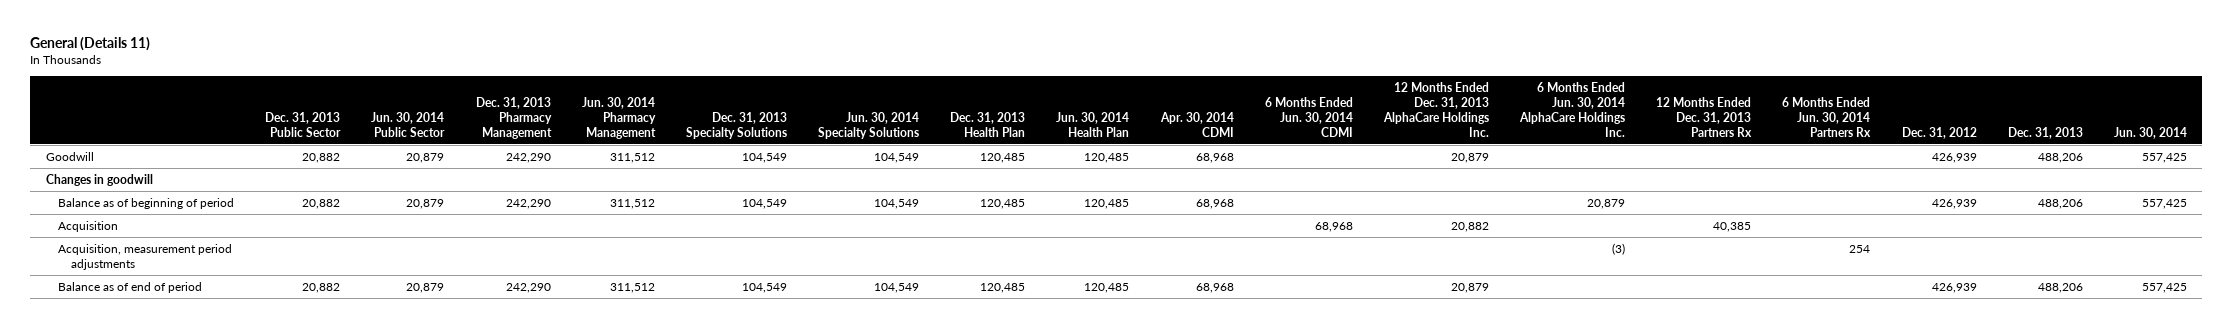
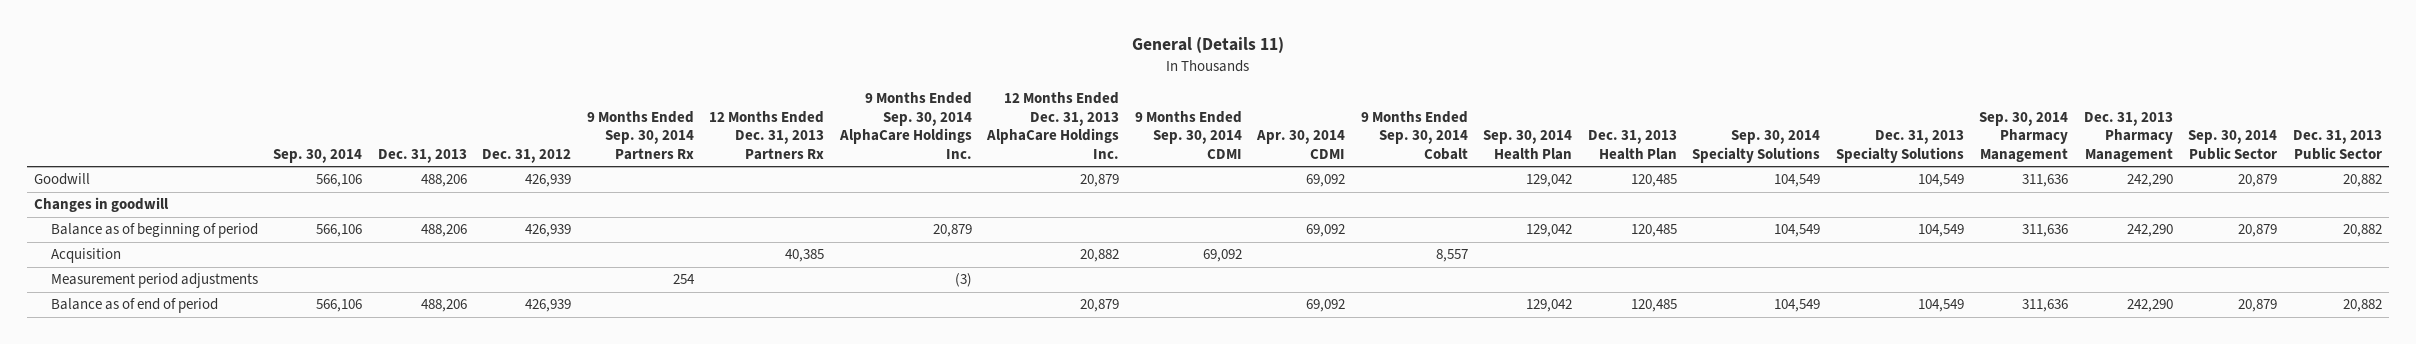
- | Dec. 31, 2013 Public Sector | Jun. 30, 2014 Public Sector | Dec. 31, 2013 Pharmacy Management | Jun. 30, 2014 Pharmacy Management | Dec. 31, 2013 Specialty Solutions | Jun. 30, 2014 Specialty Solutions | Dec. 31, 2013 Health Plan | Jun. 30, 2014 Health Plan | Apr. 30, 2014 CDMI | 6 Months Ended Jun. 30, 2014 CDMI | 12 Months Ended Dec. 31, 2013 AlphaCare Holdings Inc. | 6 Months Ended Jun. 30, 2014 AlphaCare Holdings Inc. | 12 Months Ended Dec. 31, 2013 Partners Rx | 6 Months Ended Jun. 30, 2014 Partners Rx | Dec. 31, 2012 | Dec. 31, 2013 | Jun. 30, 2014
+ | Sep. 30, 2014 | Dec. 31, 2013 | Dec. 31, 2012 | 9 Months Ended Sep. 30, 2014 Partners Rx | 12 Months Ended Dec. 31, 2013 Partners Rx | 9 Months Ended Sep. 30, 2014 AlphaCare Holdings Inc. | 12 Months Ended Dec. 31, 2013 AlphaCare Holdings Inc. | 9 Months Ended Sep. 30, 2014 CDMI | Apr. 30, 2014 CDMI | 9 Months Ended Sep. 30, 2014 Cobalt | Sep. 30, 2014 Health Plan | Dec. 31, 2013 Health Plan | Sep. 30, 2014 Specialty Solutions | Dec. 31, 2013 Specialty Solutions | Sep. 30, 2014 Pharmacy Management | Dec. 31, 2013 Pharmacy Management | Sep. 30, 2014 Public Sector | Dec. 31, 2013 Public Sector
- Goodwill | 20,882 | 20,879 | 242,290 | 311,512 | 104,549 | 104,549 | 120,485 | 120,485 | 68,968 | | 20,879 | | | | 426,939 | 488,206 | 557,425
+ Goodwill | 566,106 | 488,206 | 426,939 | | | | 20,879 | | 69,092 | | 129,042 | 120,485 | 104,549 | 104,549 | 311,636 | 242,290 | 20,879 | 20,882
- Balance as of beginning of period | 20,882 | 20,879 | 242,290 | 311,512 | 104,549 | 104,549 | 120,485 | 120,485 | 68,968 | | | 20,879 | | | 426,939 | 488,206 | 557,425
+ Balance as of beginning of period | 566,106 | 488,206 | 426,939 | | | 20,879 | | | 69,092 | | 129,042 | 120,485 | 104,549 | 104,549 | 311,636 | 242,290 | 20,879 | 20,882
- Acquisition, measurement period adjustments | | | | | | | | | | | | (3) | | 254 | | |
- Balance as of end of period | 20,882 | 20,879 | 242,290 | 311,512 | 104,549 | 104,549 | 120,485 | 120,485 | 68,968 | | 20,879 | | | | 426,939 | 488,206 | 557,425
+ Measurement period adjustments | | | | 254 | | (3) | | | | | | | | | | | |
+ Balance as of end of period | 566,106 | 488,206 | 426,939 | | | | 20,879 | | 69,092 | | 129,042 | 120,485 | 104,549 | 104,549 | 311,636 | 242,290 | 20,879 | 20,882

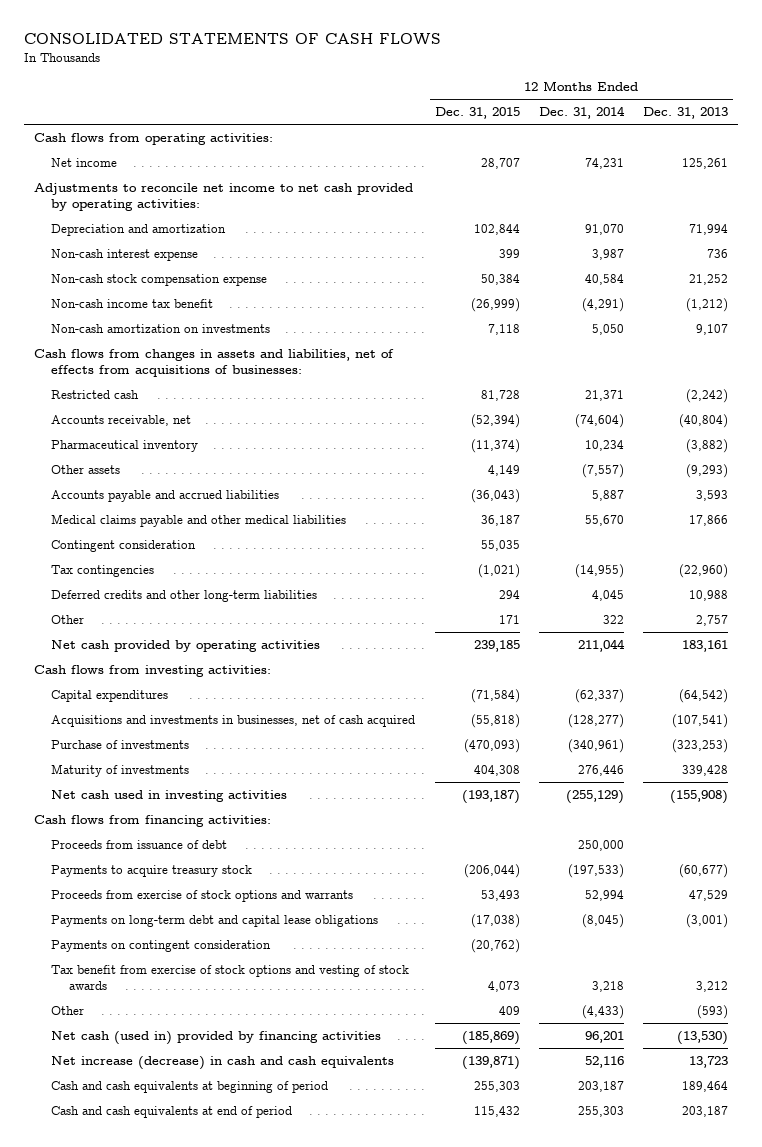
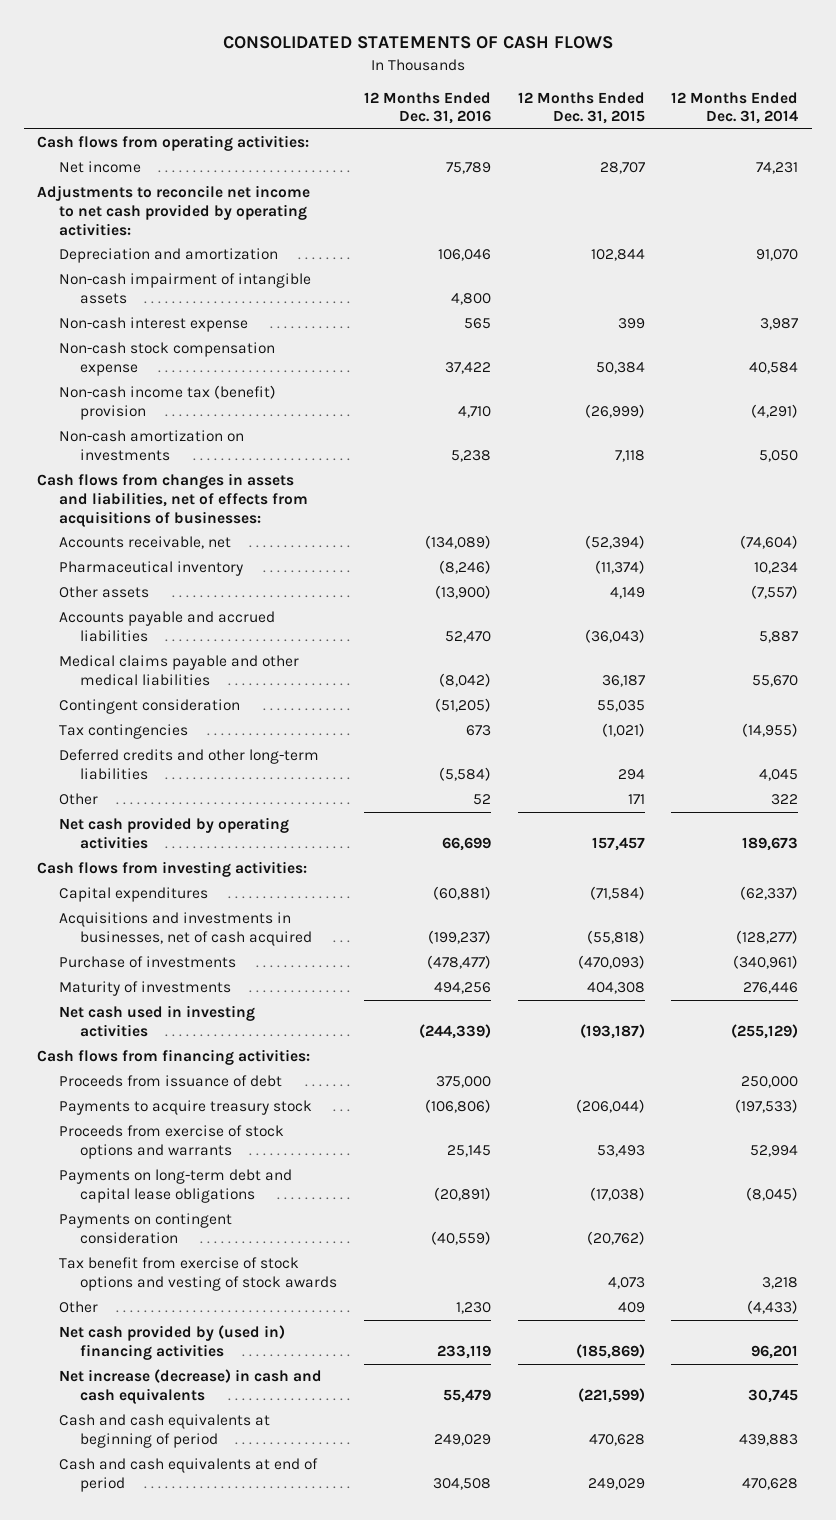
- | 12 Months Ended Dec. 31, 2015 | 12 Months Ended Dec. 31, 2014 | 12 Months Ended Dec. 31, 2013
+ | 12 Months Ended Dec. 31, 2016 | 12 Months Ended Dec. 31, 2015 | 12 Months Ended Dec. 31, 2014
+ Non-cash impairment of intangible assets | 4,800 | |
- Non-cash income tax benefit | (26,999) | (4,291) | (1,212)
+ Non-cash income tax (benefit) provision | 4,710 | (26,999) | (4,291)
- Restricted cash | 81,728 | 21,371 | (2,242)
- Net cash provided by operating activities | 239,185 | 211,044 | 183,161
+ Net cash provided by operating activities | 66,699 | 157,457 | 189,673
- Net cash (used in) provided by financing activities | (185,869) | 96,201 | (13,530)
- Net increase (decrease) in cash and cash equivalents | (139,871) | 52,116 | 13,723
- Cash and cash equivalents at beginning of period | 255,303 | 203,187 | 189,464
- Cash and cash equivalents at end of period | 115,432 | 255,303 | 203,187
+ Net cash provided by (used in) financing activities | 233,119 | (185,869) | 96,201
+ Net increase (decrease) in cash and cash equivalents | 55,479 | (221,599) | 30,745
+ Cash and cash equivalents at beginning of period | 249,029 | 470,628 | 439,883
+ Cash and cash equivalents at end of period | 304,508 | 249,029 | 470,628

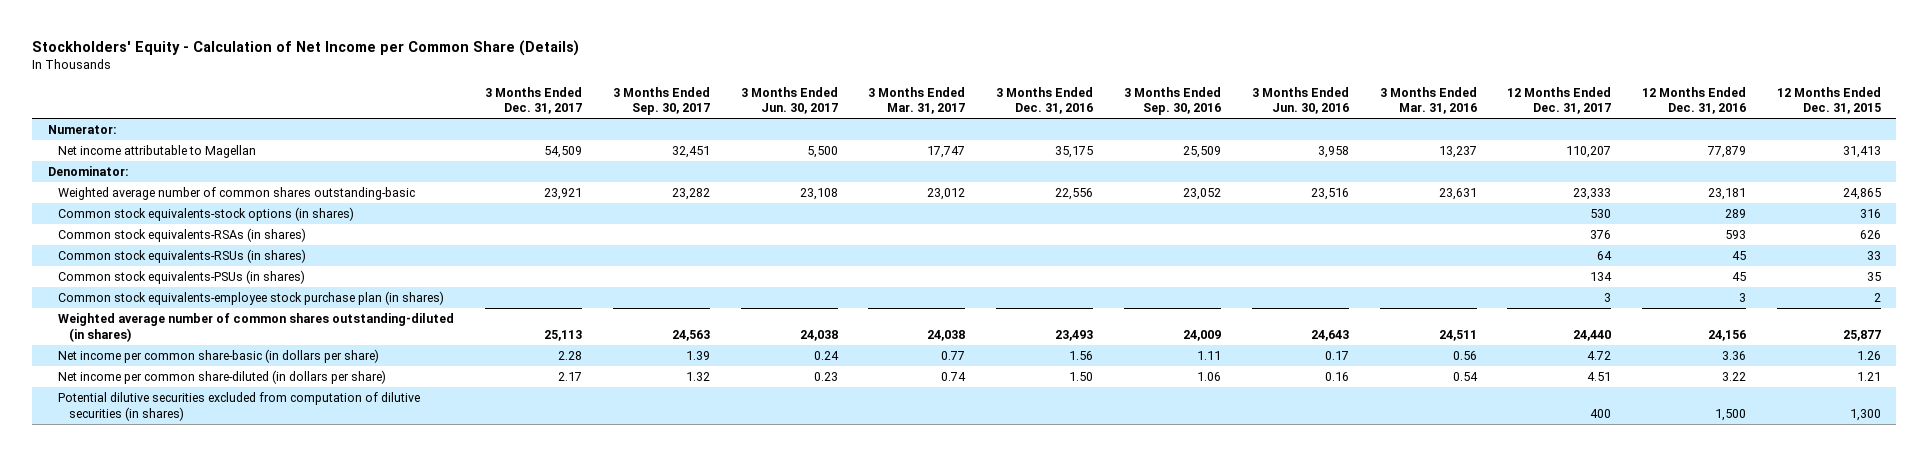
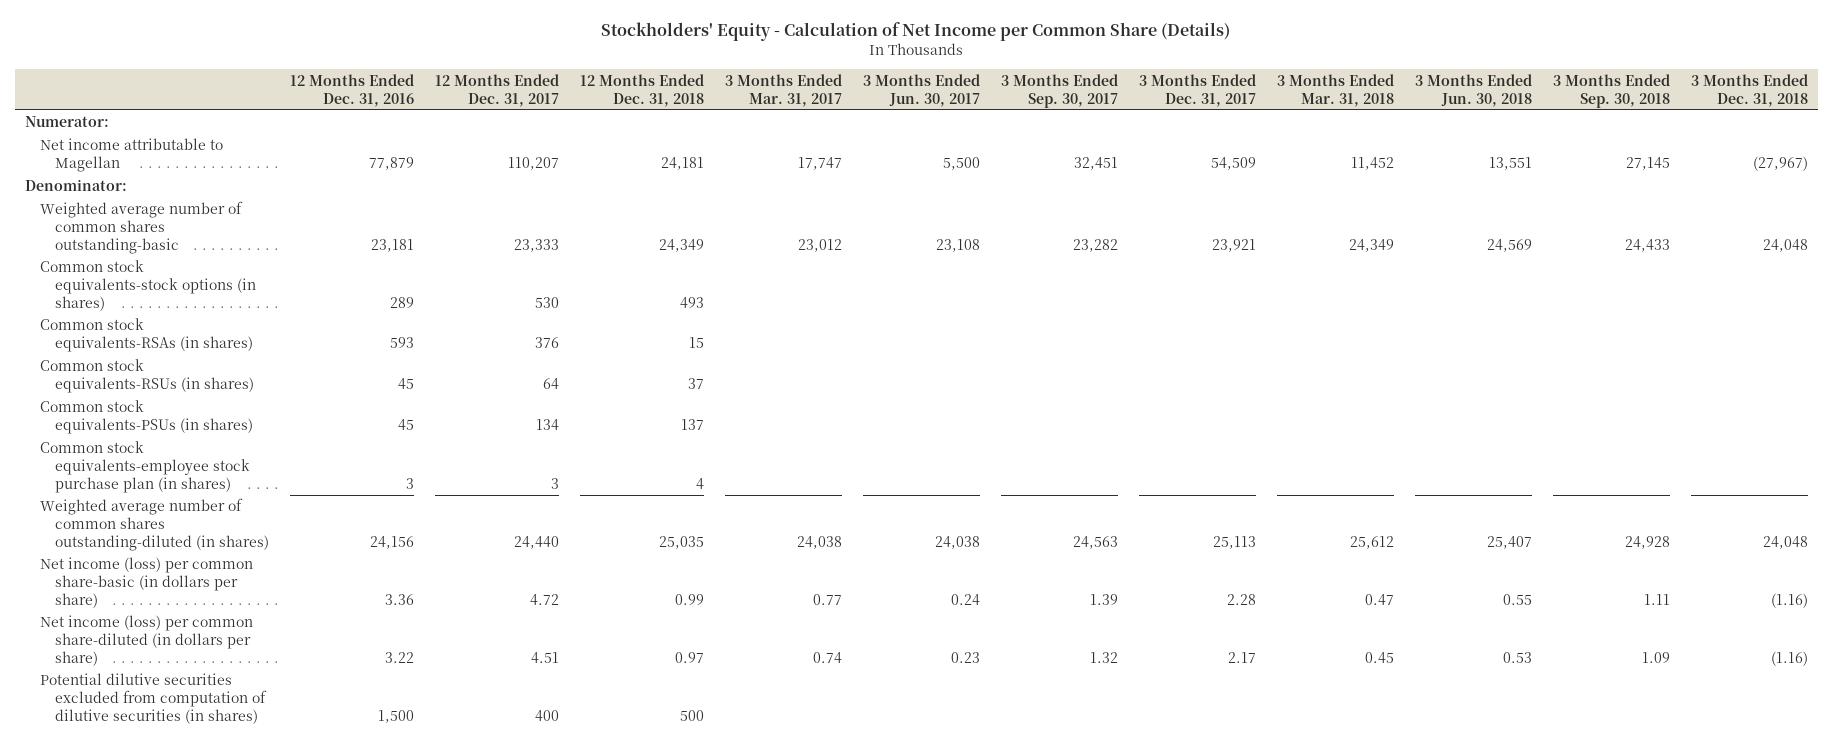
- | 3 Months Ended Dec. 31, 2017 | 3 Months Ended Sep. 30, 2017 | 3 Months Ended Jun. 30, 2017 | 3 Months Ended Mar. 31, 2017 | 3 Months Ended Dec. 31, 2016 | 3 Months Ended Sep. 30, 2016 | 3 Months Ended Jun. 30, 2016 | 3 Months Ended Mar. 31, 2016 | 12 Months Ended Dec. 31, 2017 | 12 Months Ended Dec. 31, 2016 | 12 Months Ended Dec. 31, 2015
+ | 12 Months Ended Dec. 31, 2016 | 12 Months Ended Dec. 31, 2017 | 12 Months Ended Dec. 31, 2018 | 3 Months Ended Mar. 31, 2017 | 3 Months Ended Jun. 30, 2017 | 3 Months Ended Sep. 30, 2017 | 3 Months Ended Dec. 31, 2017 | 3 Months Ended Mar. 31, 2018 | 3 Months Ended Jun. 30, 2018 | 3 Months Ended Sep. 30, 2018 | 3 Months Ended Dec. 31, 2018
- Net income per common share-basic (in dollars per share) | 2.28 | 1.39 | 0.24 | 0.77 | 1.56 | 1.11 | 0.17 | 0.56 | 4.72 | 3.36 | 1.26
- Net income per common share-diluted (in dollars per share) | 2.17 | 1.32 | 0.23 | 0.74 | 1.50 | 1.06 | 0.16 | 0.54 | 4.51 | 3.22 | 1.21
+ Net income (loss) per common share-basic (in dollars per share) | 3.36 | 4.72 | 0.99 | 0.77 | 0.24 | 1.39 | 2.28 | 0.47 | 0.55 | 1.11 | (1.16)
+ Net income (loss) per common share-diluted (in dollars per share) | 3.22 | 4.51 | 0.97 | 0.74 | 0.23 | 1.32 | 2.17 | 0.45 | 0.53 | 1.09 | (1.16)

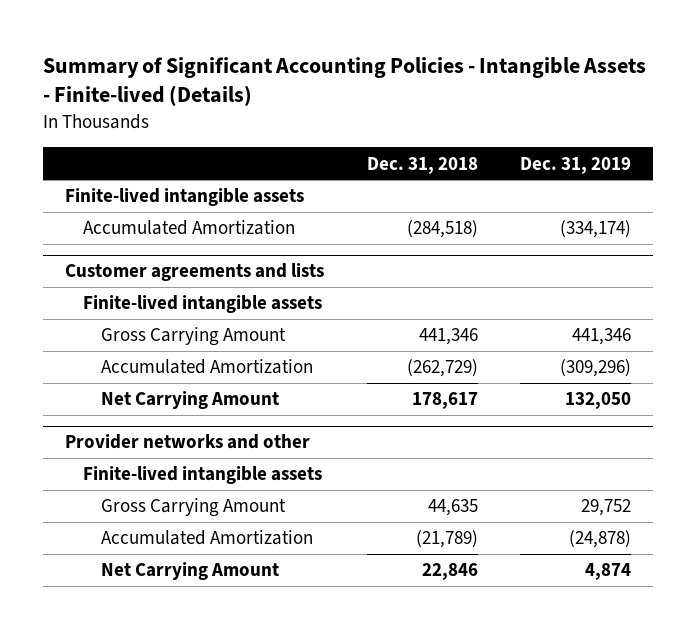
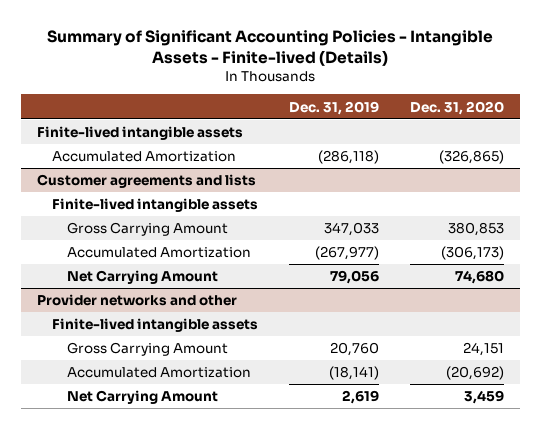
- | Dec. 31, 2018 | Dec. 31, 2019
+ | Dec. 31, 2019 | Dec. 31, 2020
- Accumulated Amortization | (284,518) | (334,174)
+ Accumulated Amortization | (286,118) | (326,865)
@ Customer agreements and lists
- Gross Carrying Amount | 441,346 | 441,346
- Accumulated Amortization | (262,729) | (309,296)
- Net Carrying Amount | 178,617 | 132,050
+ Gross Carrying Amount | 347,033 | 380,853
+ Accumulated Amortization | (267,977) | (306,173)
+ Net Carrying Amount | 79,056 | 74,680
@ Provider networks and other
- Gross Carrying Amount | 44,635 | 29,752
- Accumulated Amortization | (21,789) | (24,878)
- Net Carrying Amount | 22,846 | 4,874
+ Gross Carrying Amount | 20,760 | 24,151
+ Accumulated Amortization | (18,141) | (20,692)
+ Net Carrying Amount | 2,619 | 3,459

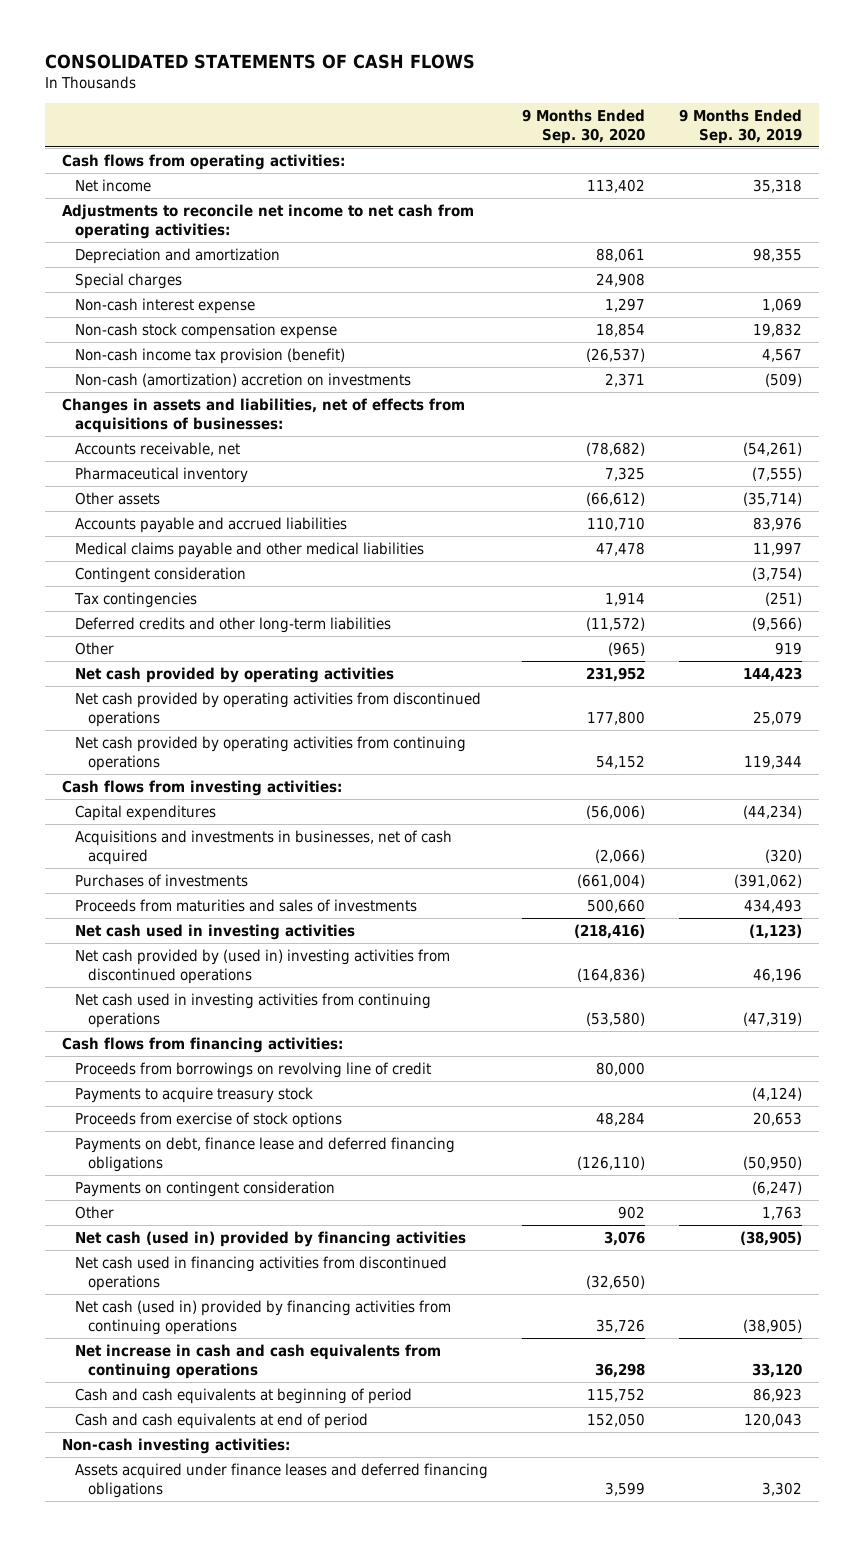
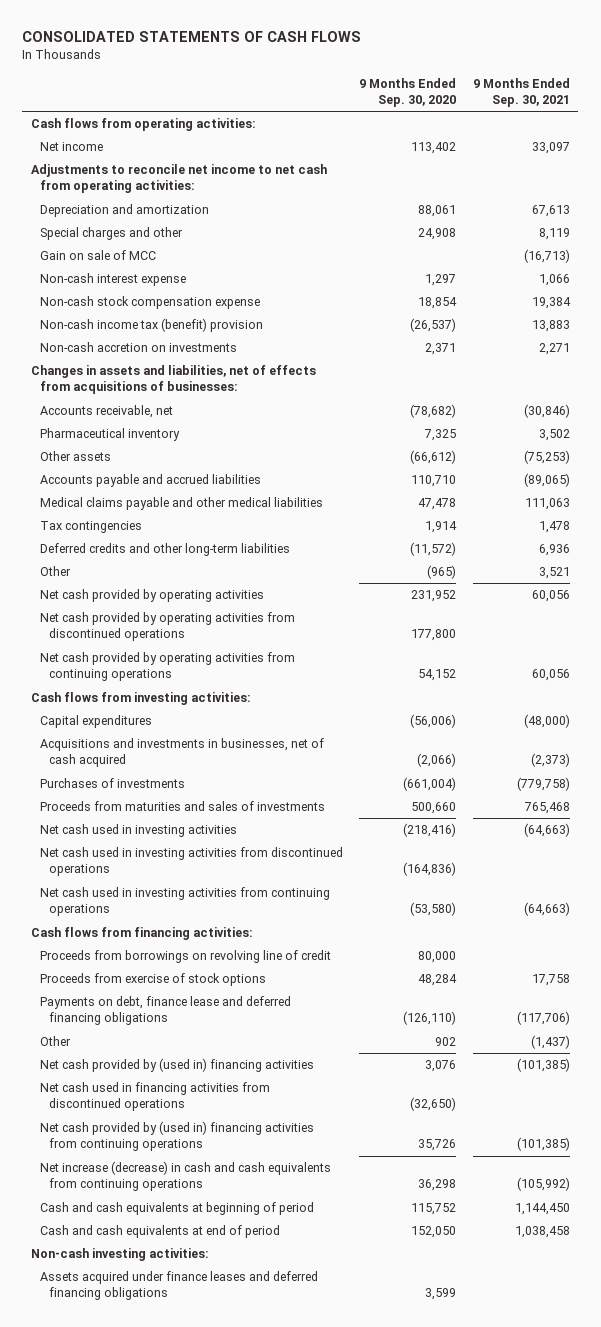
- | 9 Months Ended Sep. 30, 2020 | 9 Months Ended Sep. 30, 2019
+ | 9 Months Ended Sep. 30, 2020 | 9 Months Ended Sep. 30, 2021
- Special charges | 24,908 |
+ Special charges and other | 24,908 | 8,119
+ Gain on sale of MCC | | (16,713)
- Non-cash income tax provision (benefit) | (26,537) | 4,567
- Non-cash (amortization) accretion on investments | 2,371 | (509)
+ Non-cash income tax (benefit) provision | (26,537) | 13,883
+ Non-cash accretion on investments | 2,371 | 2,271
- Contingent consideration | | (3,754)
- Net cash provided by (used in) investing activities from discontinued operations | (164,836) | 46,196
+ Net cash used in investing activities from discontinued operations | (164,836) |
- Payments to acquire treasury stock | | (4,124)
- Payments on contingent consideration | | (6,247)
- Net cash (used in) provided by financing activities | 3,076 | (38,905)
+ Net cash provided by (used in) financing activities | 3,076 | (101,385)
- Net cash (used in) provided by financing activities from continuing operations | 35,726 | (38,905)
- Net increase in cash and cash equivalents from continuing operations | 36,298 | 33,120
+ Net cash provided by (used in) financing activities from continuing operations | 35,726 | (101,385)
+ Net increase (decrease) in cash and cash equivalents from continuing operations | 36,298 | (105,992)

